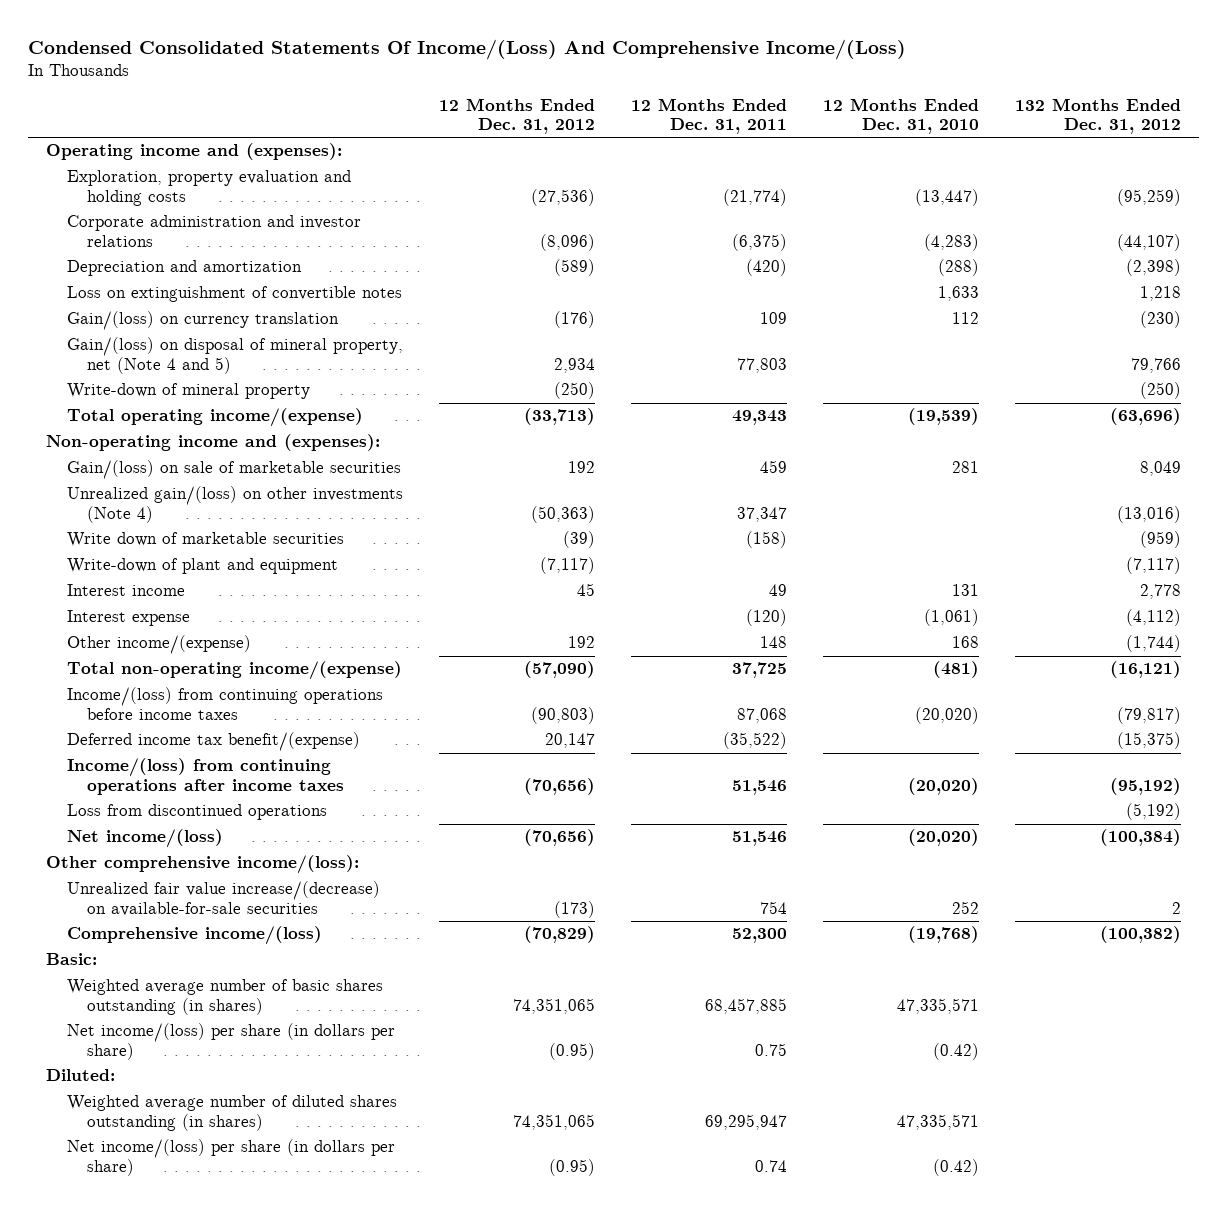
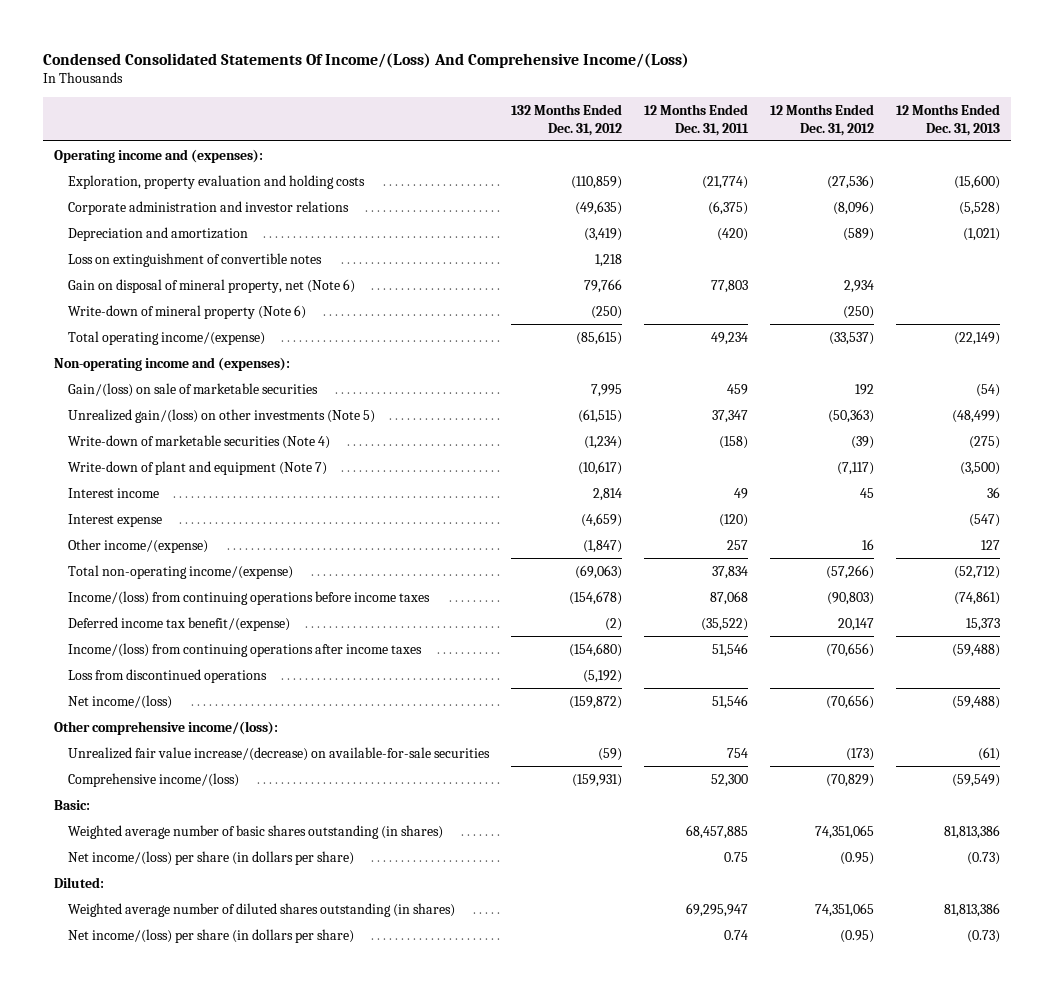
- | 12 Months Ended Dec. 31, 2012 | 12 Months Ended Dec. 31, 2011 | 12 Months Ended Dec. 31, 2010 | 132 Months Ended Dec. 31, 2012
+ | 132 Months Ended Dec. 31, 2012 | 12 Months Ended Dec. 31, 2011 | 12 Months Ended Dec. 31, 2012 | 12 Months Ended Dec. 31, 2013
- Exploration, property evaluation and holding costs | (27,536) | (21,774) | (13,447) | (95,259)
- Corporate administration and investor relations | (8,096) | (6,375) | (4,283) | (44,107)
- Depreciation and amortization | (589) | (420) | (288) | (2,398)
+ Exploration, property evaluation and holding costs | (110,859) | (21,774) | (27,536) | (15,600)
+ Corporate administration and investor relations | (49,635) | (6,375) | (8,096) | (5,528)
+ Depreciation and amortization | (3,419) | (420) | (589) | (1,021)
- Gain/(loss) on currency translation | (176) | 109 | 112 | (230)
- Gain/(loss) on disposal of mineral property, net (Note 4 and 5) | 2,934 | 77,803 | | 79,766
- Write-down of mineral property | (250) | | | (250)
- Total operating income/(expense) | (33,713) | 49,343 | (19,539) | (63,696)
+ Gain on disposal of mineral property, net (Note 6) | 79,766 | 77,803 | 2,934 |
+ Write-down of mineral property (Note 6) | (250) | | (250) |
+ Total operating income/(expense) | (85,615) | 49,234 | (33,537) | (22,149)
- Gain/(loss) on sale of marketable securities | 192 | 459 | 281 | 8,049
- Unrealized gain/(loss) on other investments (Note 4) | (50,363) | 37,347 | | (13,016)
- Write down of marketable securities | (39) | (158) | | (959)
- Write-down of plant and equipment | (7,117) | | | (7,117)
- Interest income | 45 | 49 | 131 | 2,778
- Interest expense | | (120) | (1,061) | (4,112)
- Other income/(expense) | 192 | 148 | 168 | (1,744)
- Total non-operating income/(expense) | (57,090) | 37,725 | (481) | (16,121)
- Income/(loss) from continuing operations before income taxes | (90,803) | 87,068 | (20,020) | (79,817)
- Deferred income tax benefit/(expense) | 20,147 | (35,522) | | (15,375)
- Income/(loss) from continuing operations after income taxes | (70,656) | 51,546 | (20,020) | (95,192)
+ Gain/(loss) on sale of marketable securities | 7,995 | 459 | 192 | (54)
+ Unrealized gain/(loss) on other investments (Note 5) | (61,515) | 37,347 | (50,363) | (48,499)
+ Write-down of marketable securities (Note 4) | (1,234) | (158) | (39) | (275)
+ Write-down of plant and equipment (Note 7) | (10,617) | | (7,117) | (3,500)
+ Interest income | 2,814 | 49 | 45 | 36
+ Interest expense | (4,659) | (120) | | (547)
+ Other income/(expense) | (1,847) | 257 | 16 | 127
+ Total non-operating income/(expense) | (69,063) | 37,834 | (57,266) | (52,712)
+ Income/(loss) from continuing operations before income taxes | (154,678) | 87,068 | (90,803) | (74,861)
+ Deferred income tax benefit/(expense) | (2) | (35,522) | 20,147 | 15,373
+ Income/(loss) from continuing operations after income taxes | (154,680) | 51,546 | (70,656) | (59,488)
- Net income/(loss) | (70,656) | 51,546 | (20,020) | (100,384)
+ Net income/(loss) | (159,872) | 51,546 | (70,656) | (59,488)
- Unrealized fair value increase/(decrease) on available-for-sale securities | (173) | 754 | 252 | 2
- Comprehensive income/(loss) | (70,829) | 52,300 | (19,768) | (100,382)
+ Unrealized fair value increase/(decrease) on available-for-sale securities | (59) | 754 | (173) | (61)
+ Comprehensive income/(loss) | (159,931) | 52,300 | (70,829) | (59,549)

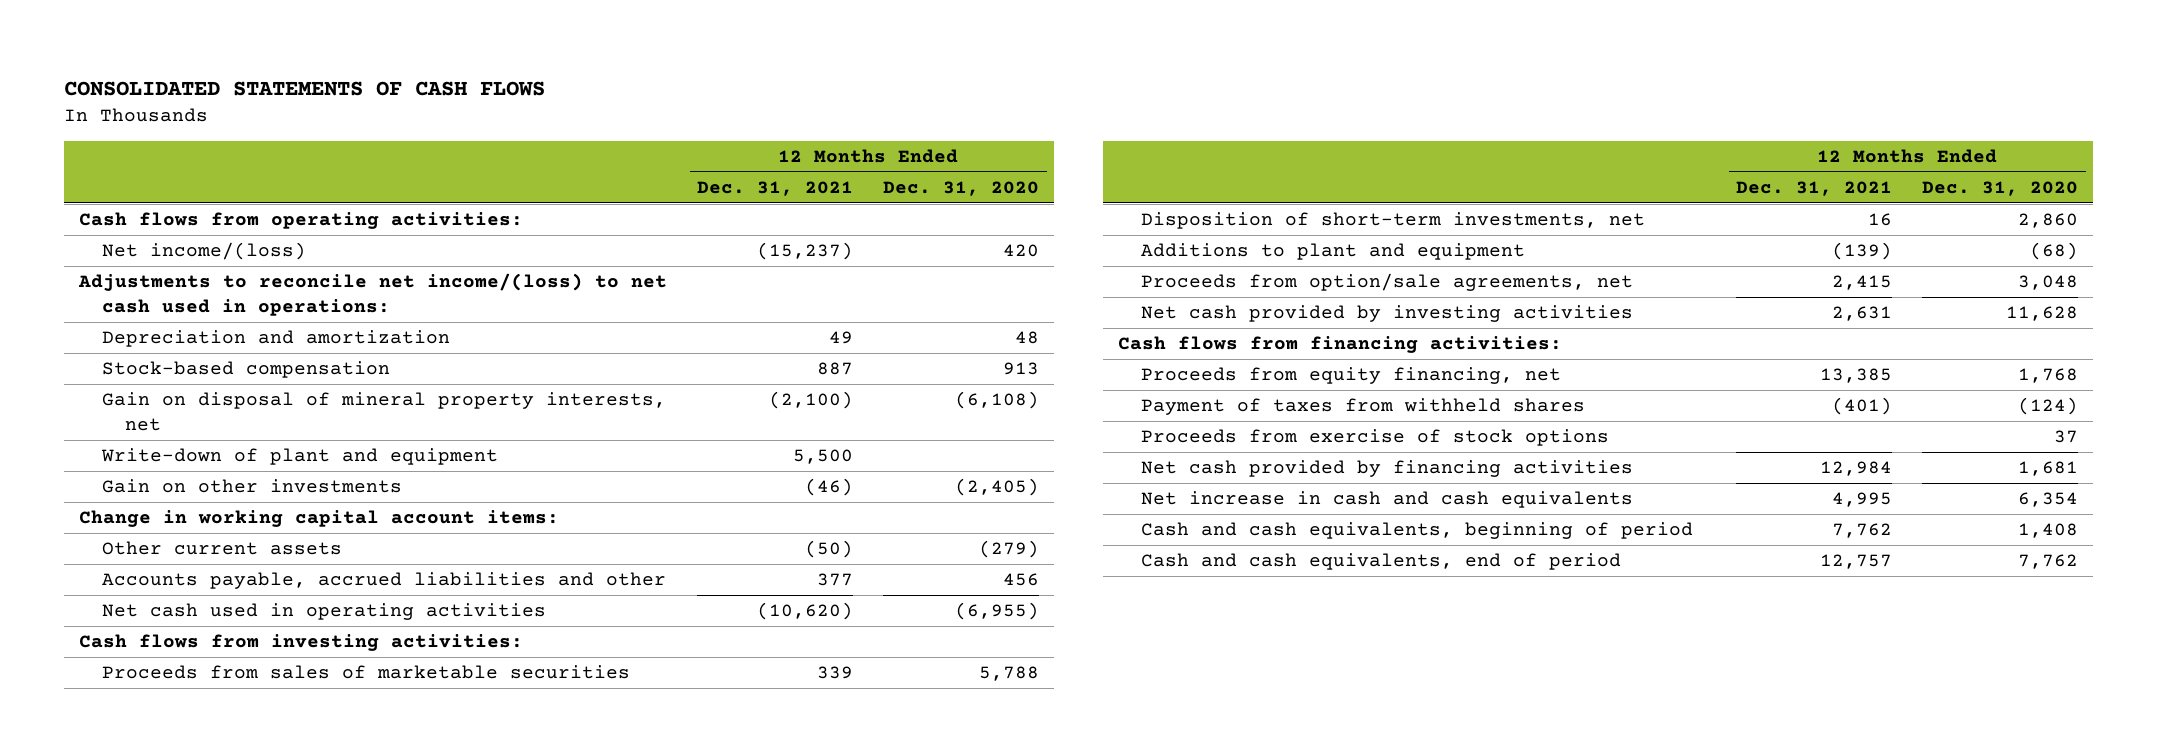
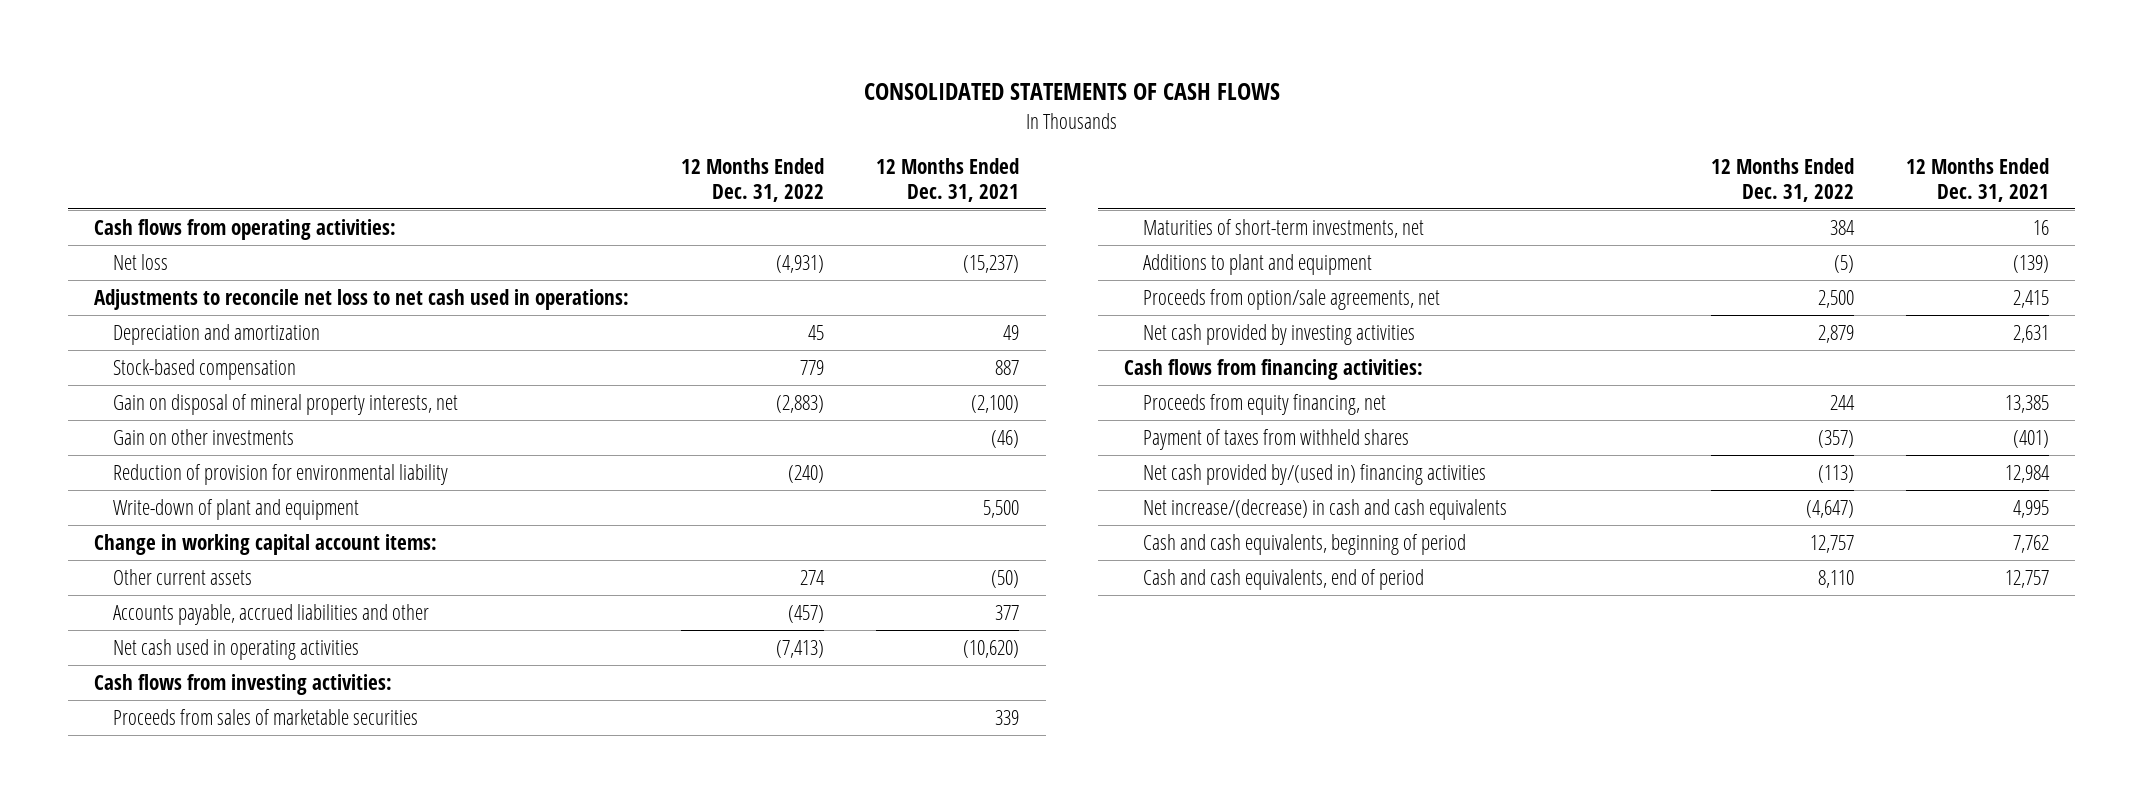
- | 12 Months Ended Dec. 31, 2021 | 12 Months Ended Dec. 31, 2020
+ | 12 Months Ended Dec. 31, 2022 | 12 Months Ended Dec. 31, 2021
- Net income/(loss) | (15,237) | 420
- Adjustments to reconcile net income/(loss) to net cash used in operations:
+ Net loss | (4,931) | (15,237)
+ Adjustments to reconcile net loss to net cash used in operations:
+ Reduction of provision for environmental liability | (240) |
moved down: Write-down of plant and equipment | | 5,500
- Disposition of short-term investments, net | 16 | 2,860
+ Maturities of short-term investments, net | 384 | 16
- Proceeds from exercise of stock options | | 37
- Net cash provided by financing activities | 12,984 | 1,681
- Net increase in cash and cash equivalents | 4,995 | 6,354
+ Net cash provided by/(used in) financing activities | (113) | 12,984
+ Net increase/(decrease) in cash and cash equivalents | (4,647) | 4,995

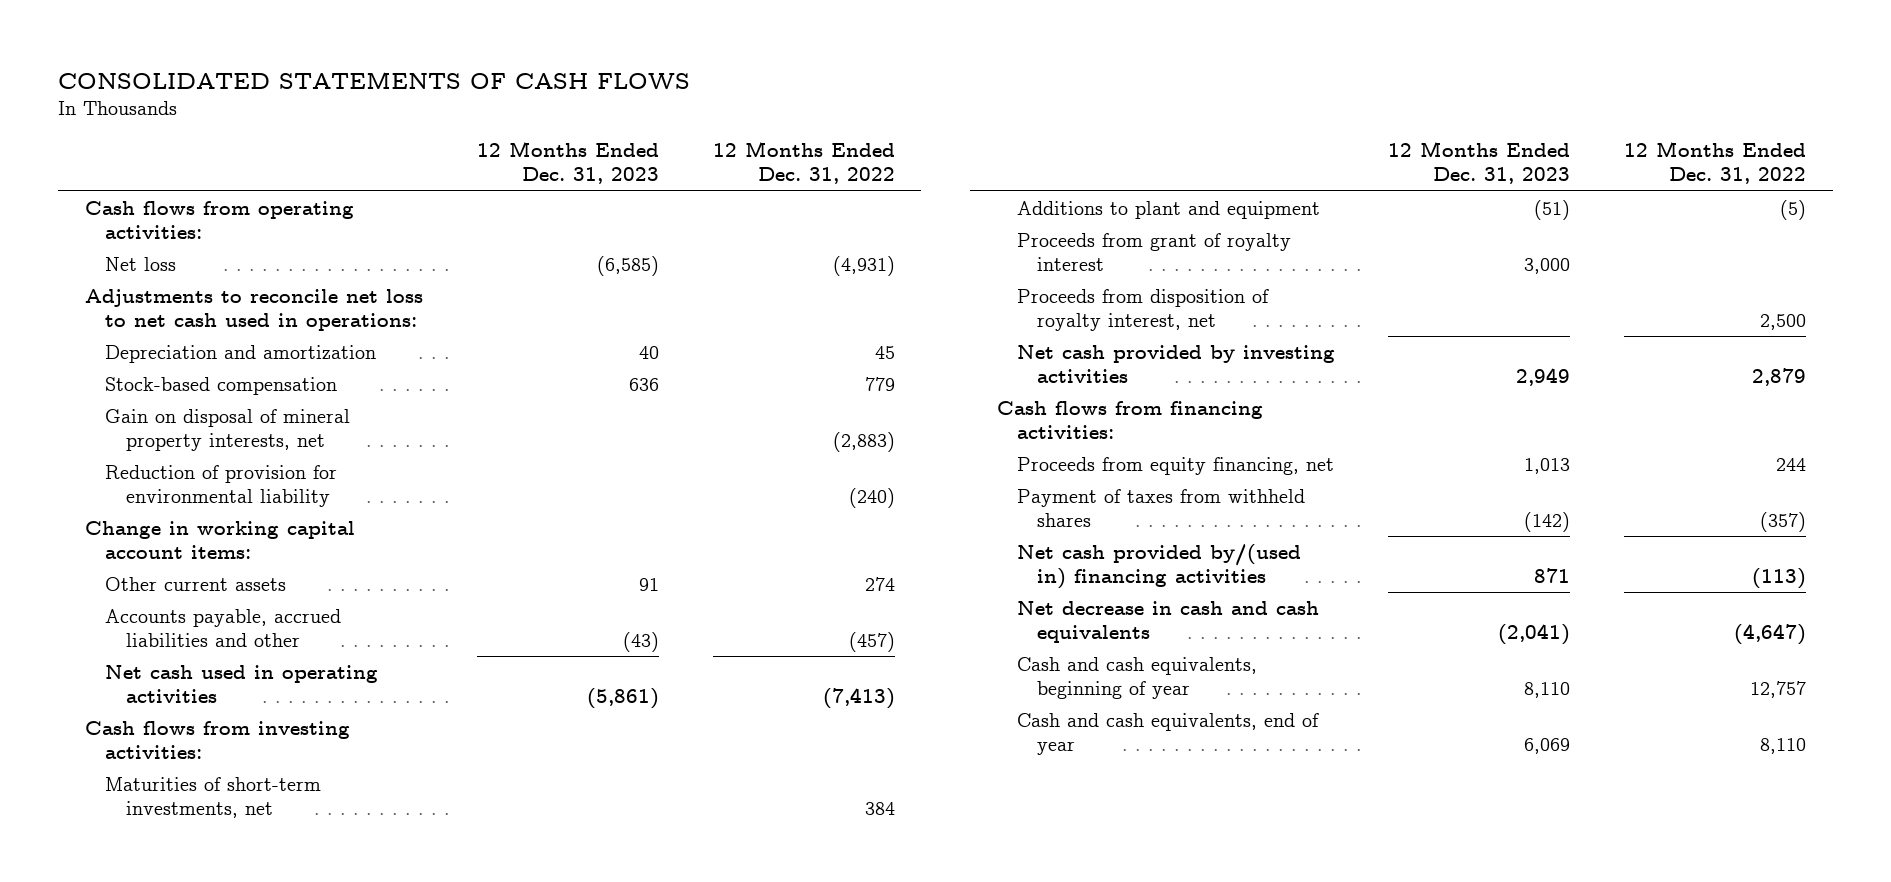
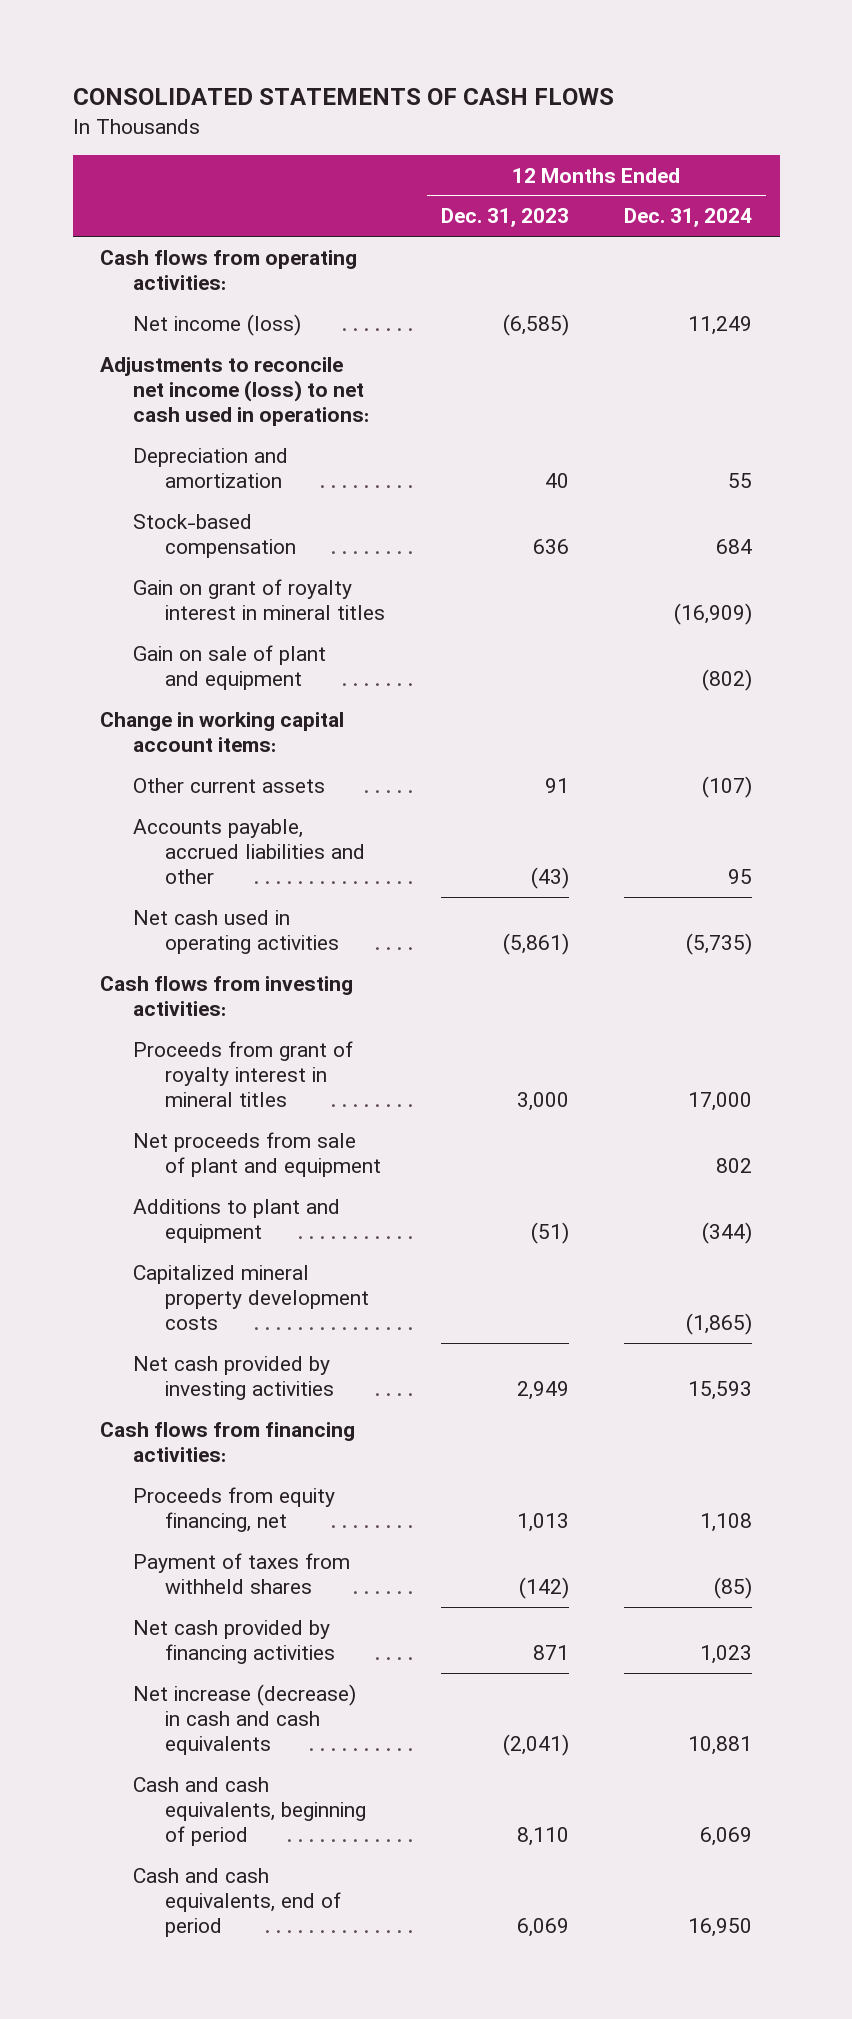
- | 12 Months Ended Dec. 31, 2023 | 12 Months Ended Dec. 31, 2022
+ | 12 Months Ended Dec. 31, 2023 | 12 Months Ended Dec. 31, 2024
- Net loss | (6,585) | (4,931)
- Adjustments to reconcile net loss to net cash used in operations:
+ Net income (loss) | (6,585) | 11,249
+ Adjustments to reconcile net income (loss) to net cash used in operations:
- Gain on disposal of mineral property interests, net | | (2,883)
- Reduction of provision for environmental liability | | (240)
+ Gain on grant of royalty interest in mineral titles | | (16,909)
+ Gain on sale of plant and equipment | | (802)
- Maturities of short-term investments, net | | 384
+ Proceeds from grant of royalty interest in mineral titles | 3,000 | 17,000
+ Net proceeds from sale of plant and equipment | | 802
- Proceeds from grant of royalty interest | 3,000 |
- Proceeds from disposition of royalty interest, net | | 2,500
+ Capitalized mineral property development costs | | (1,865)
- Net cash provided by/(used in) financing activities | 871 | (113)
- Net decrease in cash and cash equivalents | (2,041) | (4,647)
- Cash and cash equivalents, beginning of year | 8,110 | 12,757
- Cash and cash equivalents, end of year | 6,069 | 8,110
+ Net cash provided by financing activities | 871 | 1,023
+ Net increase (decrease) in cash and cash equivalents | (2,041) | 10,881
+ Cash and cash equivalents, beginning of period | 8,110 | 6,069
+ Cash and cash equivalents, end of period | 6,069 | 16,950

